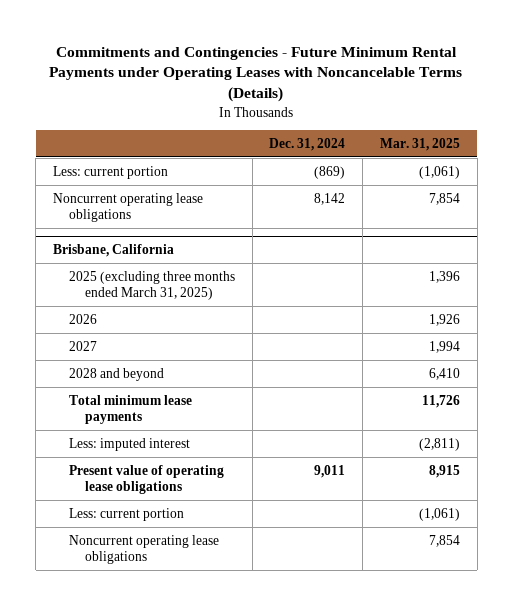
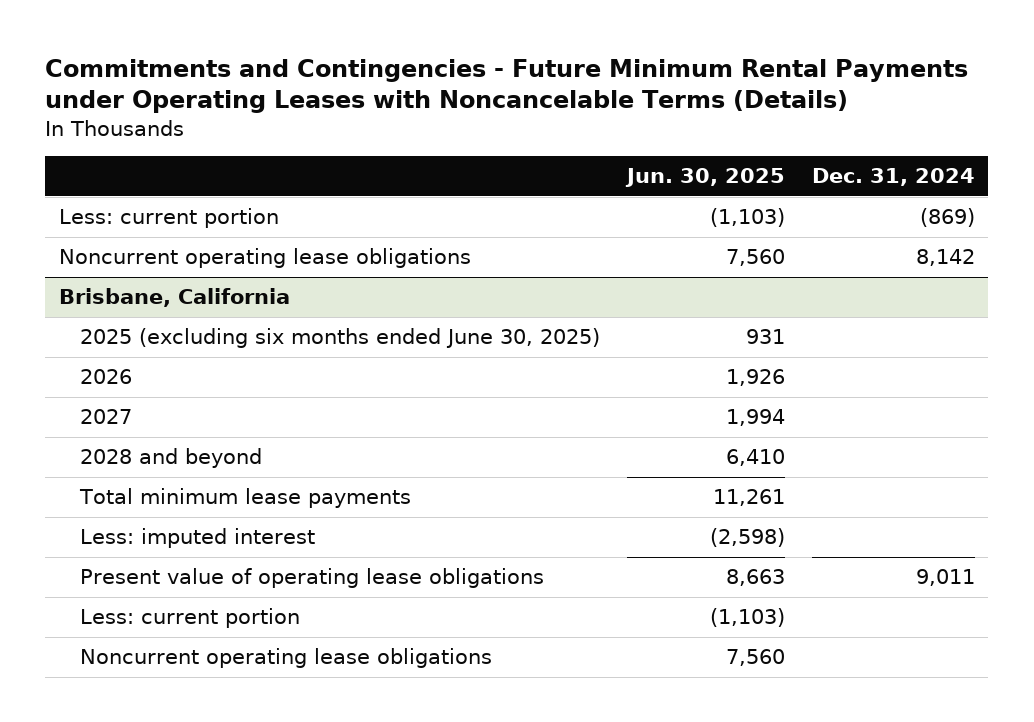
- | Dec. 31, 2024 | Mar. 31, 2025
+ | Jun. 30, 2025 | Dec. 31, 2024
@ Brisbane, California
- 2025 (excluding three months ended March 31, 2025) | | 1,396
+ 2025 (excluding six months ended June 30, 2025) | 931 |

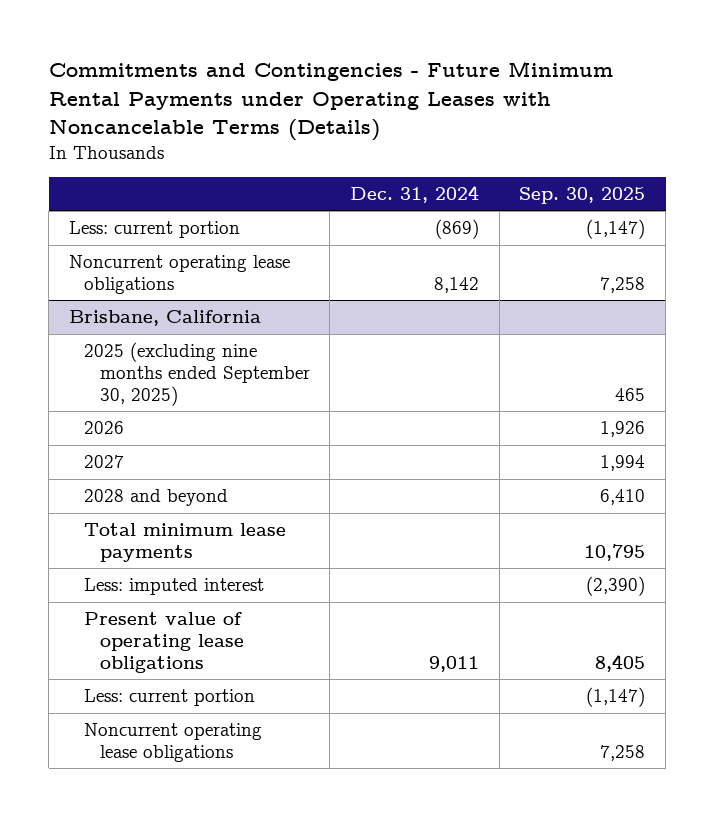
- | Jun. 30, 2025 | Dec. 31, 2024
+ | Dec. 31, 2024 | Sep. 30, 2025
@ Brisbane, California
- 2025 (excluding six months ended June 30, 2025) | 931 |
+ 2025 (excluding nine months ended September 30, 2025) | | 465

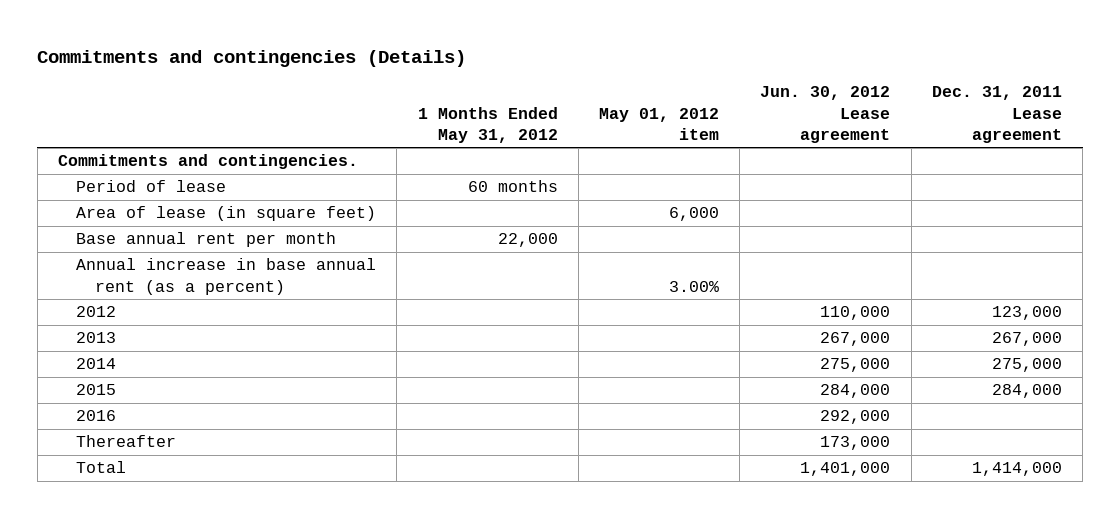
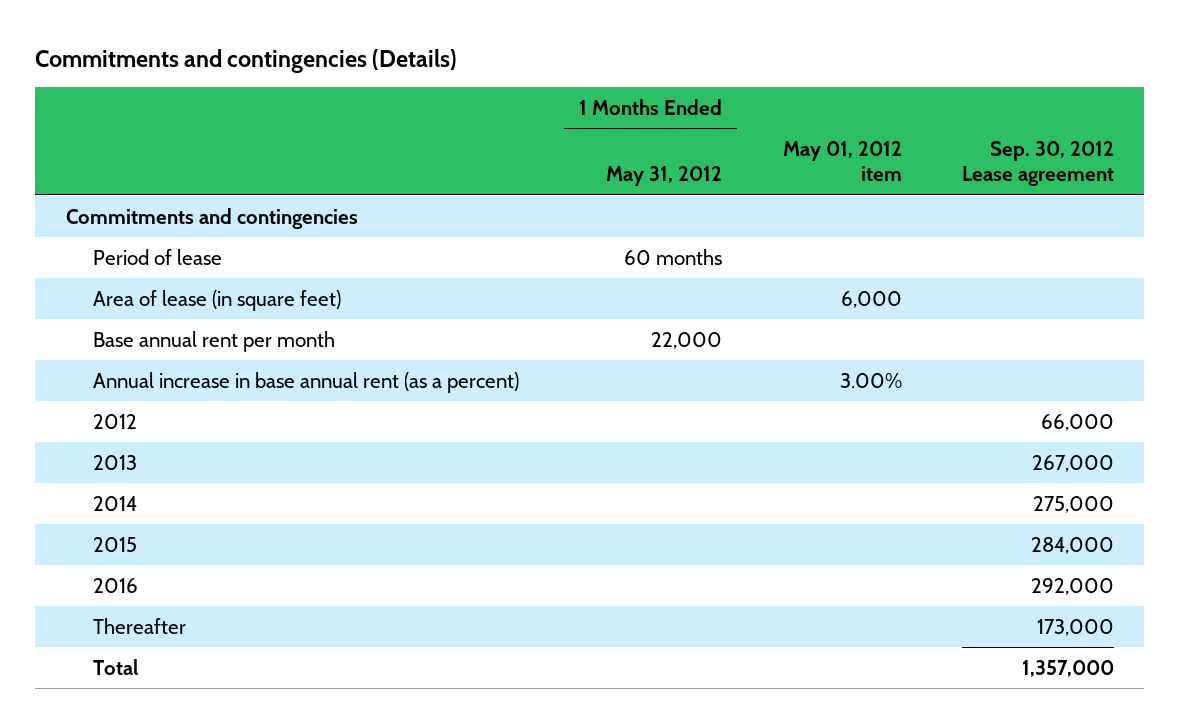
- | 1 Months Ended May 31, 2012 | May 01, 2012 item | Jun. 30, 2012 Lease agreement | Dec. 31, 2011 Lease agreement
+ | 1 Months Ended May 31, 2012 | May 01, 2012 item | Sep. 30, 2012 Lease agreement
- Commitments and contingencies.
+ Commitments and contingencies

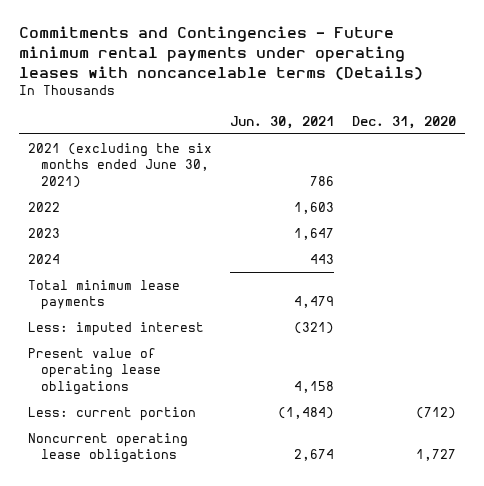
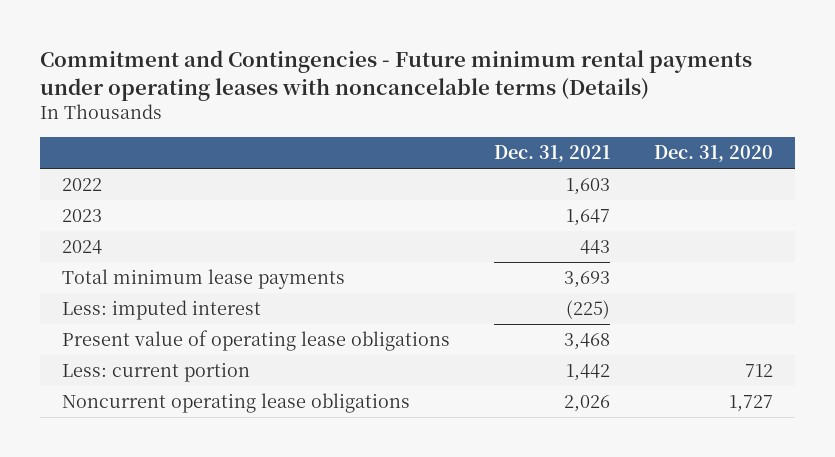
- Commitments and Contingencies - Future minimum rental payments under operating leases with noncancelable terms (Details)
+ Commitment and Contingencies - Future minimum rental payments under operating leases with noncancelable terms (Details)
- | Jun. 30, 2021 | Dec. 31, 2020
+ | Dec. 31, 2021 | Dec. 31, 2020
- 2021 (excluding the six months ended June 30, 2021) | 786 |
- Less: current portion | (1,484) | (712)
+ Less: current portion | 1,442 | 712

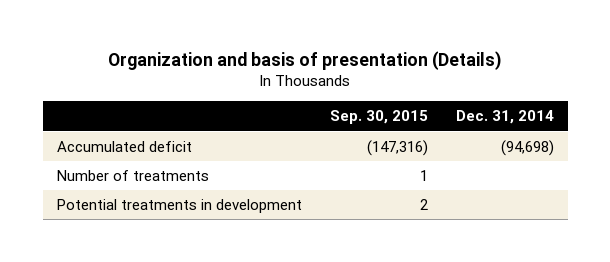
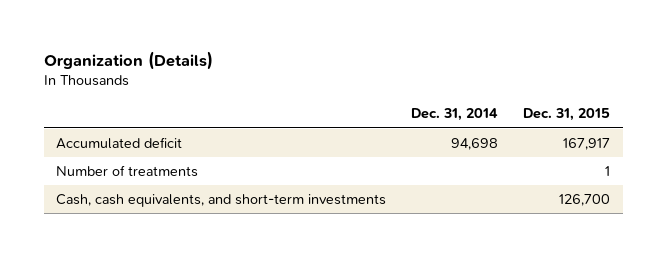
- Organization and basis of presentation (Details)
+ Organization (Details)
- | Sep. 30, 2015 | Dec. 31, 2014
+ | Dec. 31, 2014 | Dec. 31, 2015
- Accumulated deficit | (147,316) | (94,698)
+ Accumulated deficit | 94,698 | 167,917
- Potential treatments in development | 2 |
+ Cash, cash equivalents, and short-term investments | | 126,700

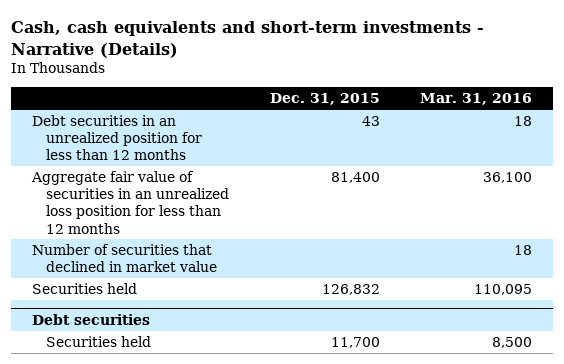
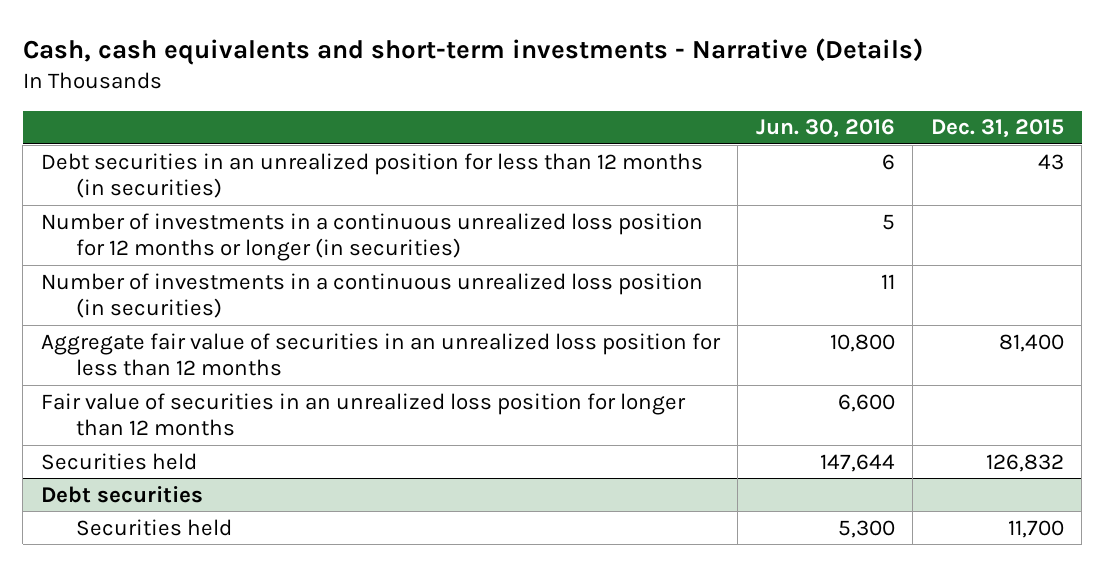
- | Dec. 31, 2015 | Mar. 31, 2016
+ | Jun. 30, 2016 | Dec. 31, 2015
- Debt securities in an unrealized position for less than 12 months | 43 | 18
+ Debt securities in an unrealized position for less than 12 months (in securities) | 6 | 43
+ Number of investments in a continuous unrealized loss position for 12 months or longer (in securities) | 5 |
+ Number of investments in a continuous unrealized loss position (in securities) | 11 |
- Number of securities that declined in market value | | 18
+ Fair value of securities in an unrealized loss position for longer than 12 months | 6,600 |

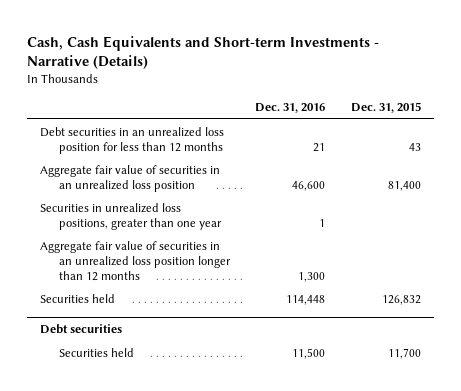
- Cash, cash equivalents and short-term investments - Narrative (Details)
+ Cash, Cash Equivalents and Short-term Investments - Narrative (Details)
- | Jun. 30, 2016 | Dec. 31, 2015
+ | Dec. 31, 2016 | Dec. 31, 2015
- Debt securities in an unrealized position for less than 12 months (in securities) | 6 | 43
- Number of investments in a continuous unrealized loss position for 12 months or longer (in securities) | 5 |
- Number of investments in a continuous unrealized loss position (in securities) | 11 |
- Aggregate fair value of securities in an unrealized loss position for less than 12 months | 10,800 | 81,400
- Fair value of securities in an unrealized loss position for longer than 12 months | 6,600 |
+ Debt securities in an unrealized loss position for less than 12 months | 21 | 43
+ Aggregate fair value of securities in an unrealized loss position | 46,600 | 81,400
+ Securities in unrealized loss positions, greater than one year | 1 |
+ Aggregate fair value of securities in an unrealized loss position longer than 12 months | 1,300 |

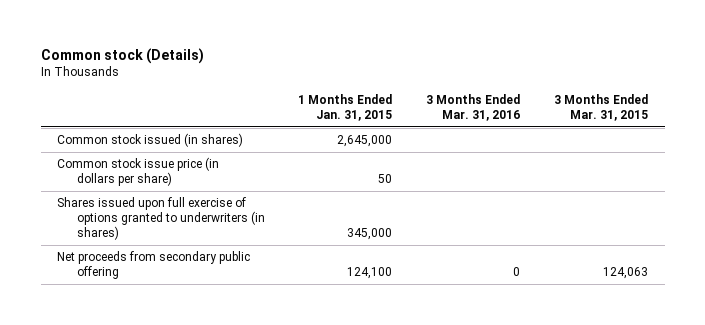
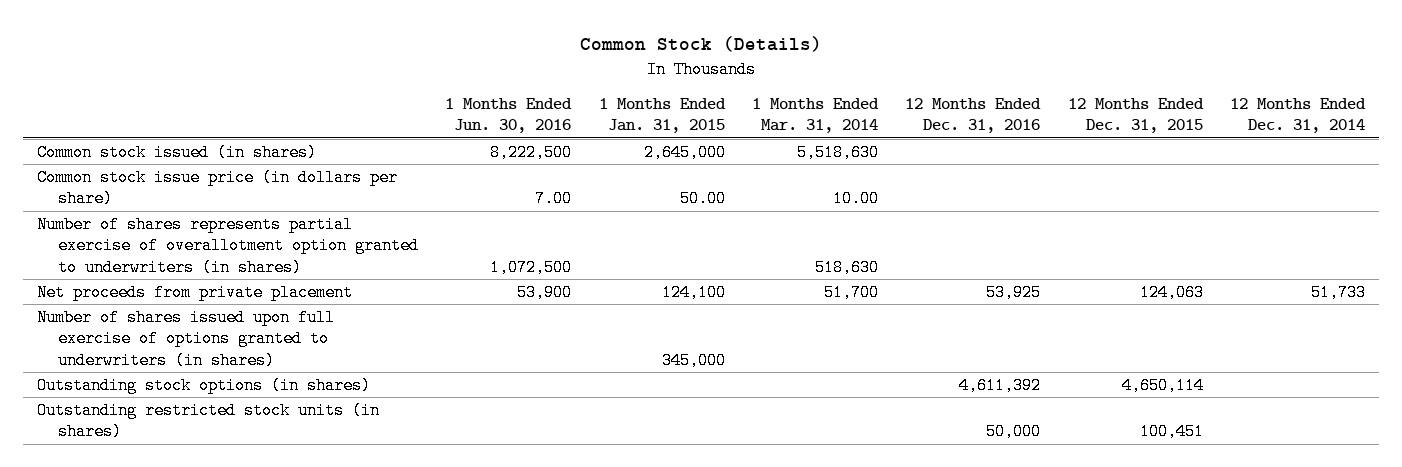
- Common stock (Details)
+ Common Stock (Details)
- | 1 Months Ended Jan. 31, 2015 | 3 Months Ended Mar. 31, 2016 | 3 Months Ended Mar. 31, 2015
+ | 1 Months Ended Jun. 30, 2016 | 1 Months Ended Jan. 31, 2015 | 1 Months Ended Mar. 31, 2014 | 12 Months Ended Dec. 31, 2016 | 12 Months Ended Dec. 31, 2015 | 12 Months Ended Dec. 31, 2014
- Common stock issue price (in dollars per share) | 50 | |
- Shares issued upon full exercise of options granted to underwriters (in shares) | 345,000 | |
- Net proceeds from secondary public offering | 124,100 | 0 | 124,063
+ Common stock issue price (in dollars per share) | 7.00 | 50.00 | 10.00 | | |
+ Number of shares represents partial exercise of overallotment option granted to underwriters (in shares) | 1,072,500 | | 518,630 | | |
+ Net proceeds from private placement | 53,900 | 124,100 | 51,700 | 53,925 | 124,063 | 51,733
+ Number of shares issued upon full exercise of options granted to underwriters (in shares) | | 345,000 | | | |
+ Outstanding stock options (in shares) | | | | 4,611,392 | 4,650,114 |
+ Outstanding restricted stock units (in shares) | | | | 50,000 | 100,451 |

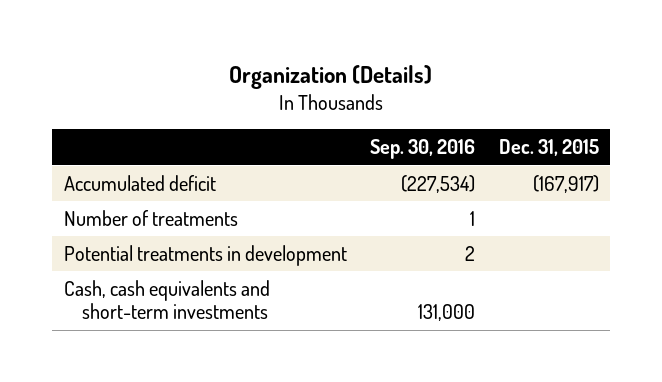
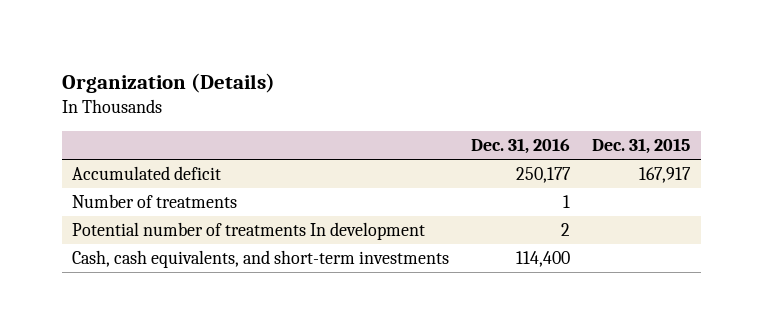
- | Sep. 30, 2016 | Dec. 31, 2015
+ | Dec. 31, 2016 | Dec. 31, 2015
- Accumulated deficit | (227,534) | (167,917)
+ Accumulated deficit | 250,177 | 167,917
- Potential treatments in development | 2 |
- Cash, cash equivalents and short-term investments | 131,000 |
+ Potential number of treatments In development | 2 |
+ Cash, cash equivalents, and short-term investments | 114,400 |

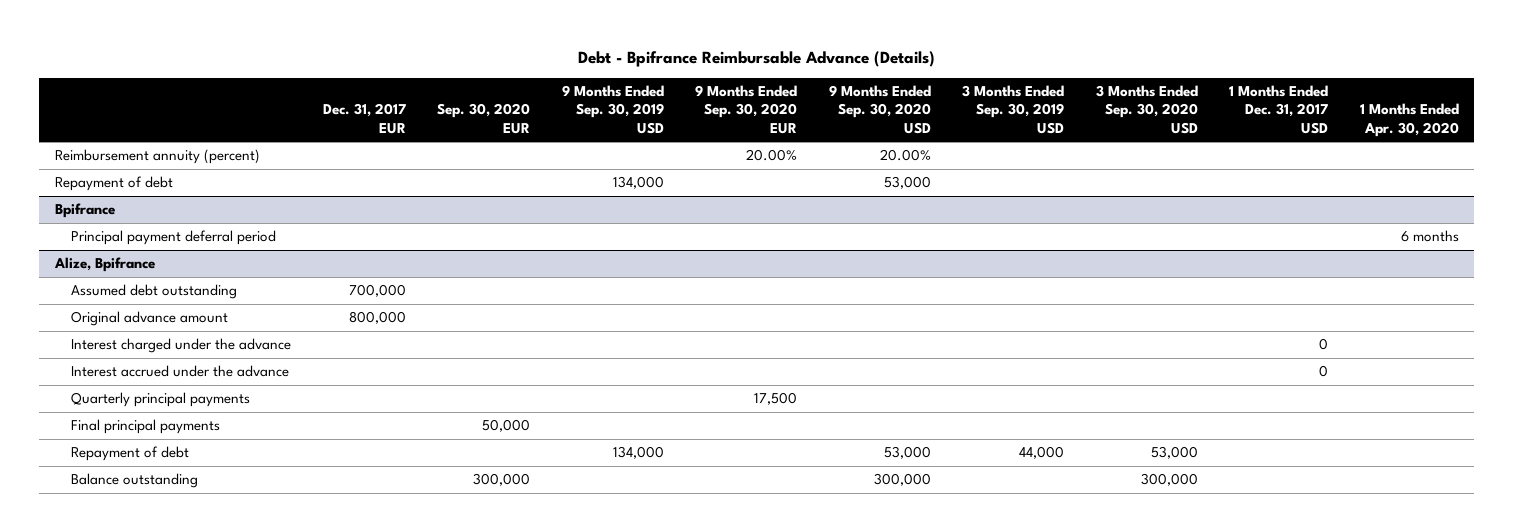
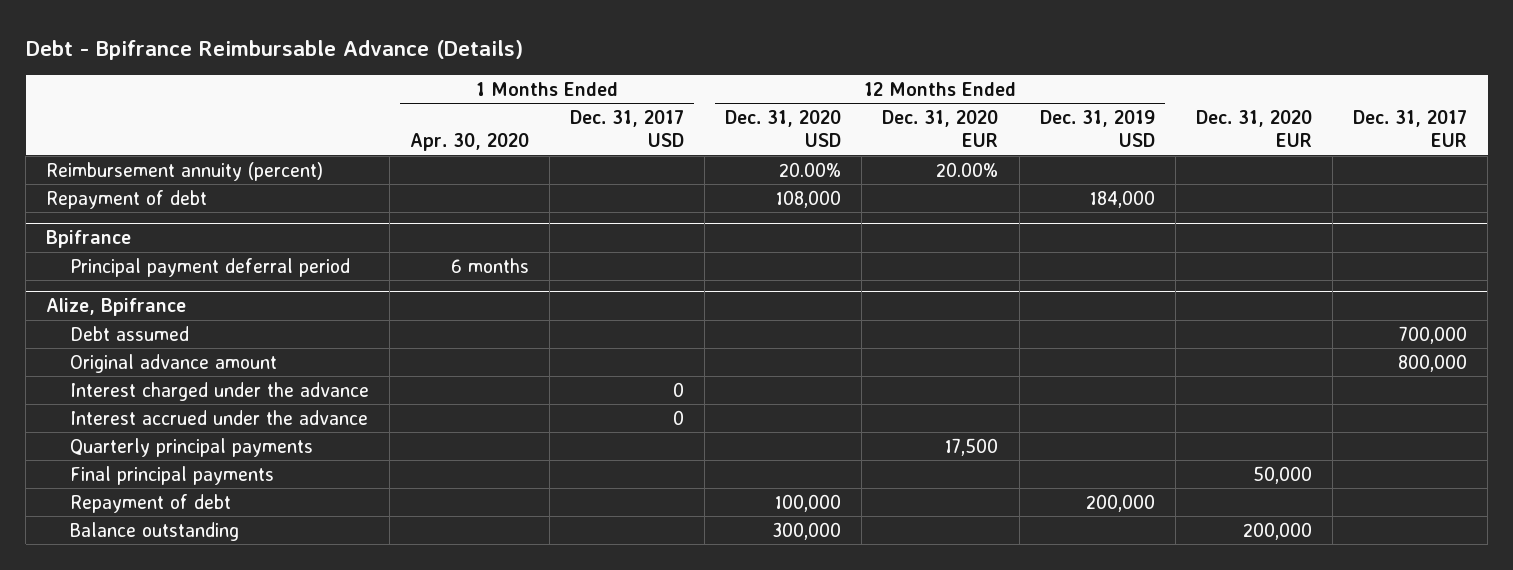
- | Dec. 31, 2017 EUR | Sep. 30, 2020 EUR | 9 Months Ended Sep. 30, 2019 USD | 9 Months Ended Sep. 30, 2020 EUR | 9 Months Ended Sep. 30, 2020 USD | 3 Months Ended Sep. 30, 2019 USD | 3 Months Ended Sep. 30, 2020 USD | 1 Months Ended Dec. 31, 2017 USD | 1 Months Ended Apr. 30, 2020
+ | 1 Months Ended Apr. 30, 2020 | 1 Months Ended Dec. 31, 2017 USD | 12 Months Ended Dec. 31, 2020 USD | 12 Months Ended Dec. 31, 2020 EUR | 12 Months Ended Dec. 31, 2019 USD | Dec. 31, 2020 EUR | Dec. 31, 2017 EUR
@ Alize, Bpifrance
- Assumed debt outstanding | 700,000 | | | | | | | |
+ Debt assumed | | | | | | | 700,000

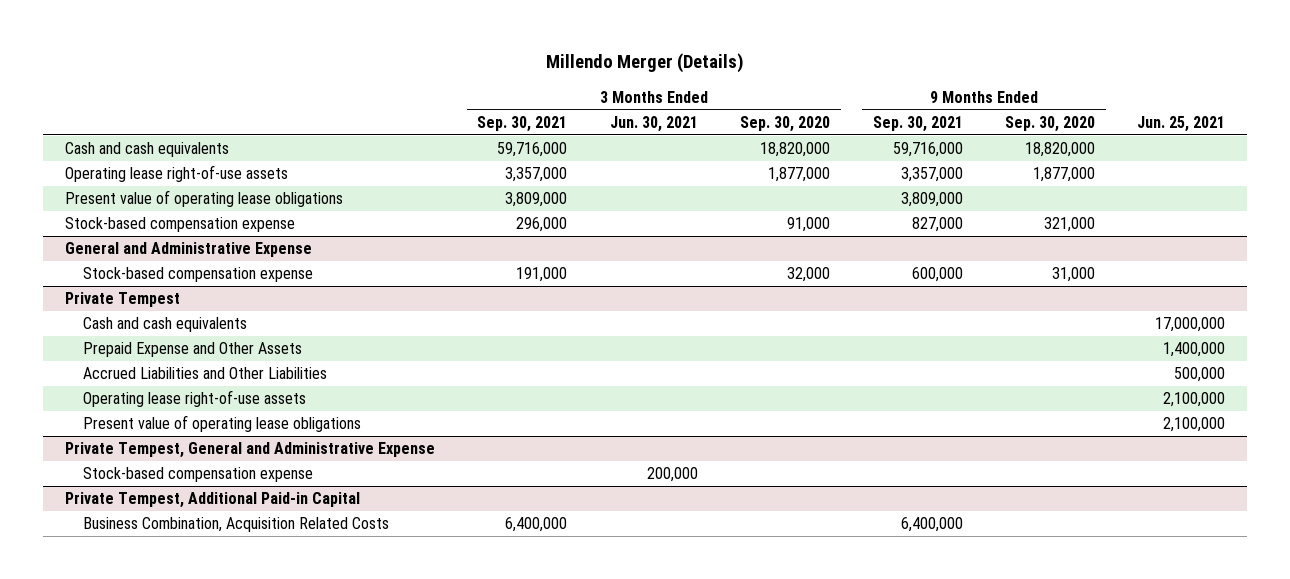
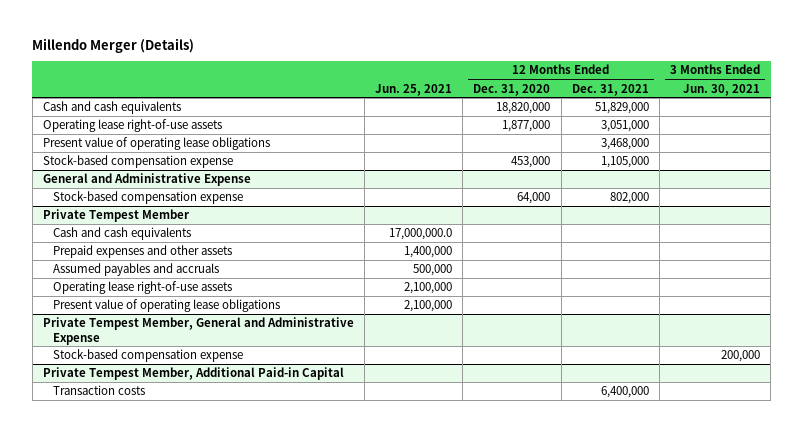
- | 3 Months Ended Sep. 30, 2021 | 3 Months Ended Jun. 30, 2021 | 3 Months Ended Sep. 30, 2020 | 9 Months Ended Sep. 30, 2021 | 9 Months Ended Sep. 30, 2020 | Jun. 25, 2021
+ | Jun. 25, 2021 | 12 Months Ended Dec. 31, 2020 | 12 Months Ended Dec. 31, 2021 | 3 Months Ended Jun. 30, 2021
- Private Tempest
- Cash and cash equivalents | | | | | | 17,000,000
- Prepaid Expense and Other Assets | | | | | | 1,400,000
- Accrued Liabilities and Other Liabilities | | | | | | 500,000
+ Private Tempest Member
+ Cash and cash equivalents | 17,000,000.0 | | |
+ Prepaid expenses and other assets | 1,400,000 | | |
+ Assumed payables and accruals | 500,000 | | |
- Private Tempest, General and Administrative Expense
+ Private Tempest Member, General and Administrative Expense
- Private Tempest, Additional Paid-in Capital
- Business Combination, Acquisition Related Costs | 6,400,000 | | | 6,400,000 | |
+ Private Tempest Member, Additional Paid-in Capital
+ Transaction costs | | | 6,400,000 |

